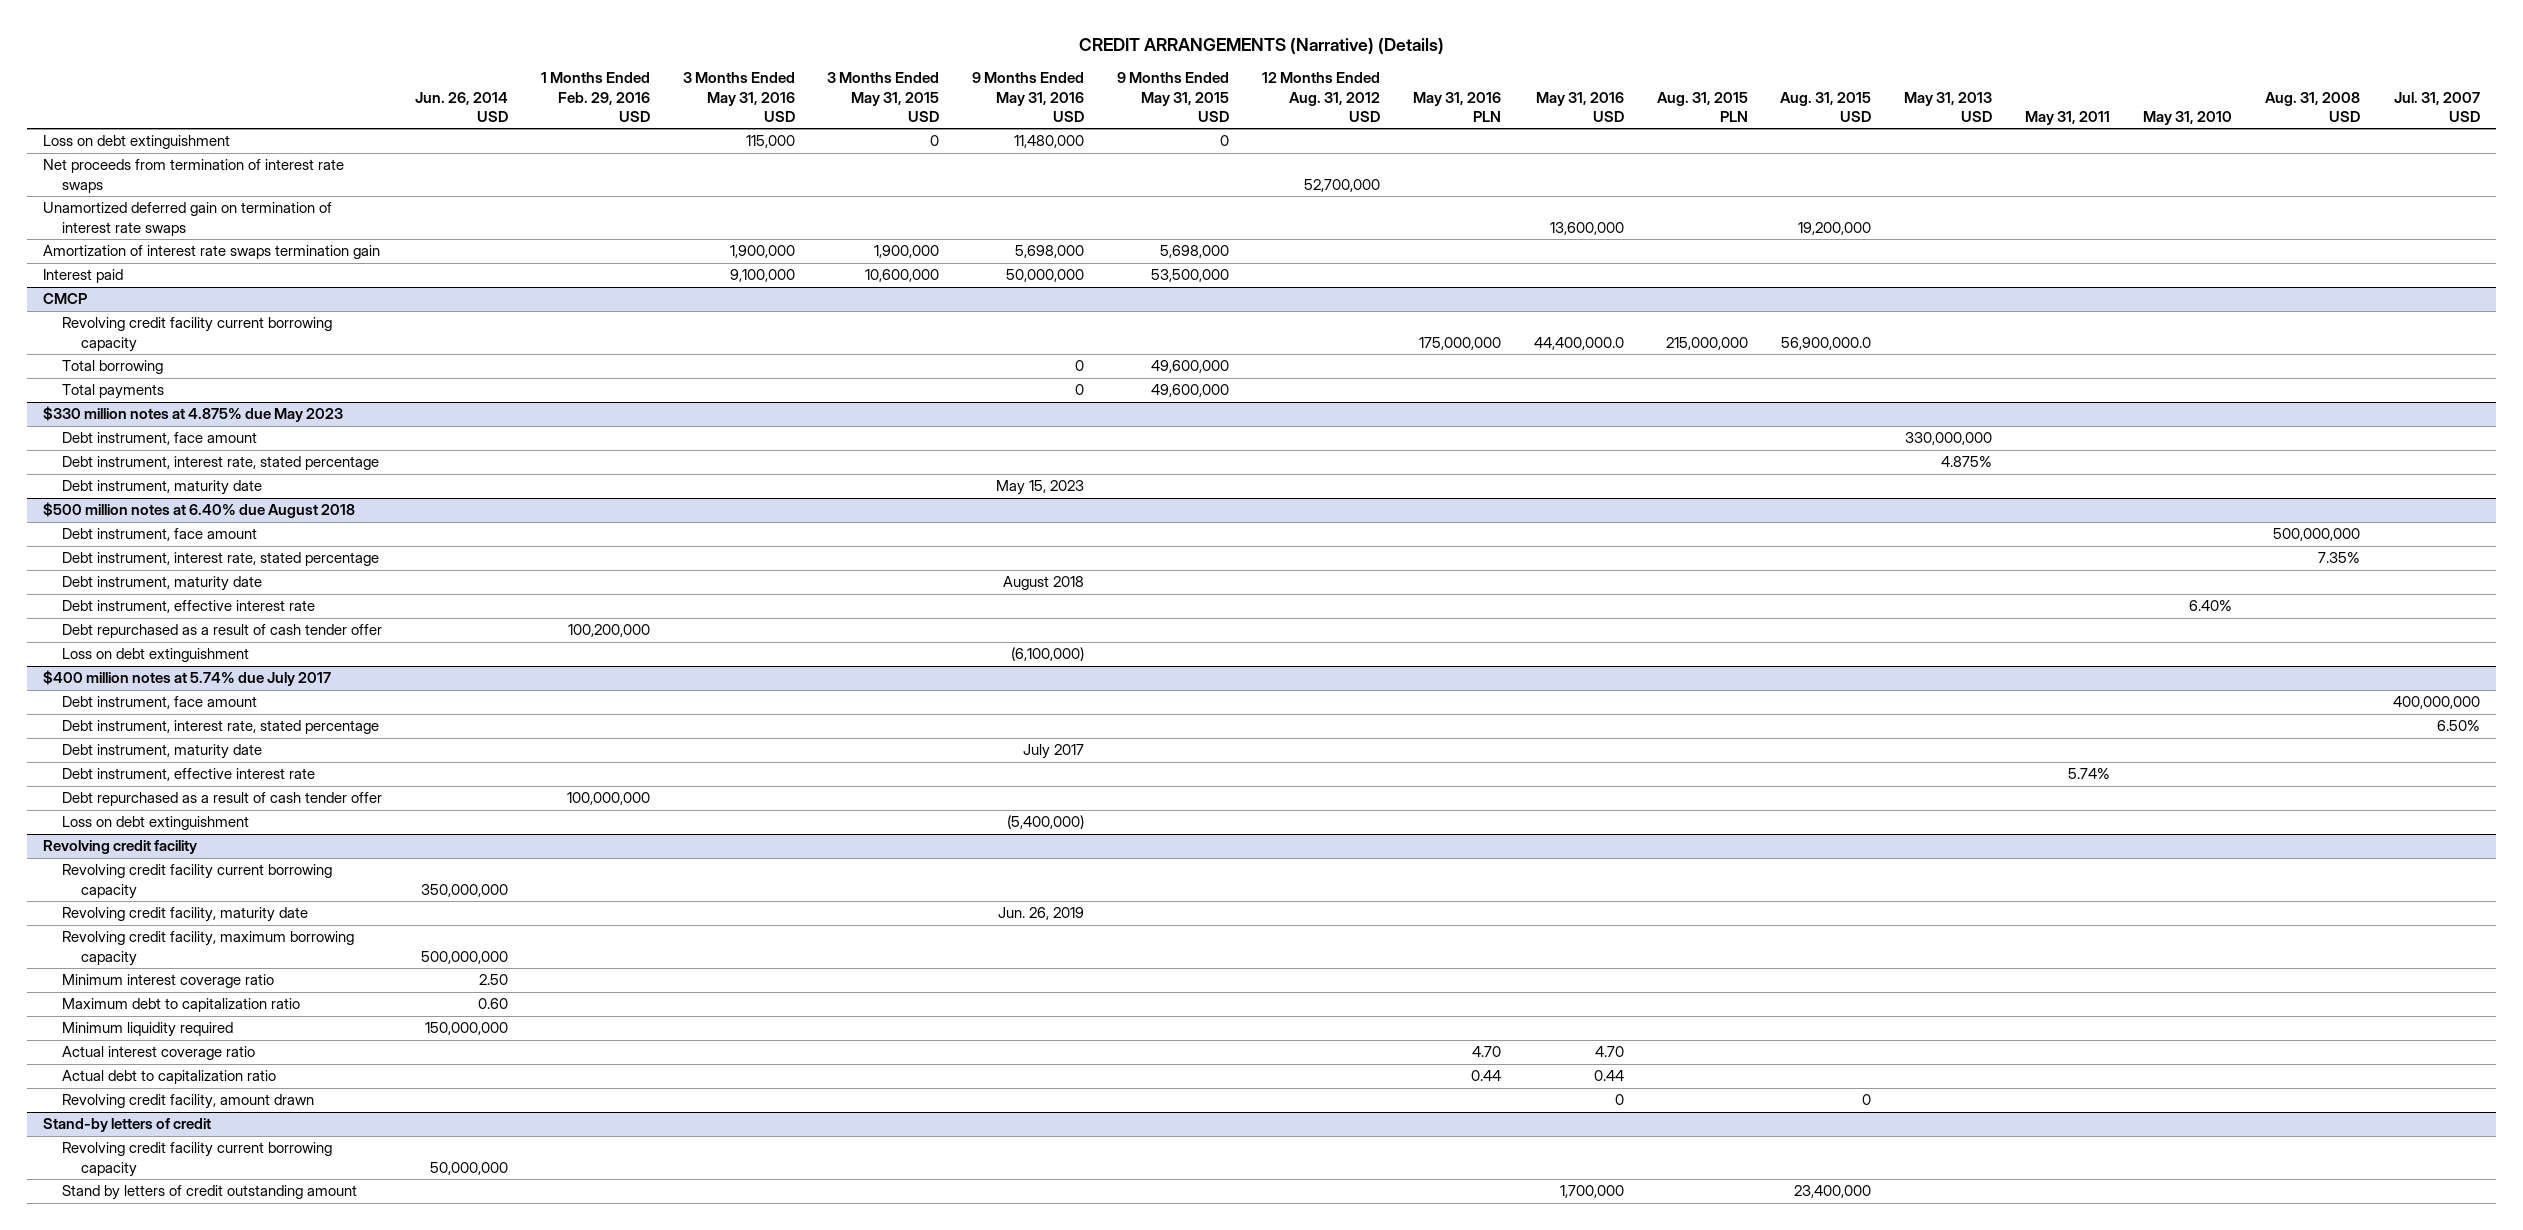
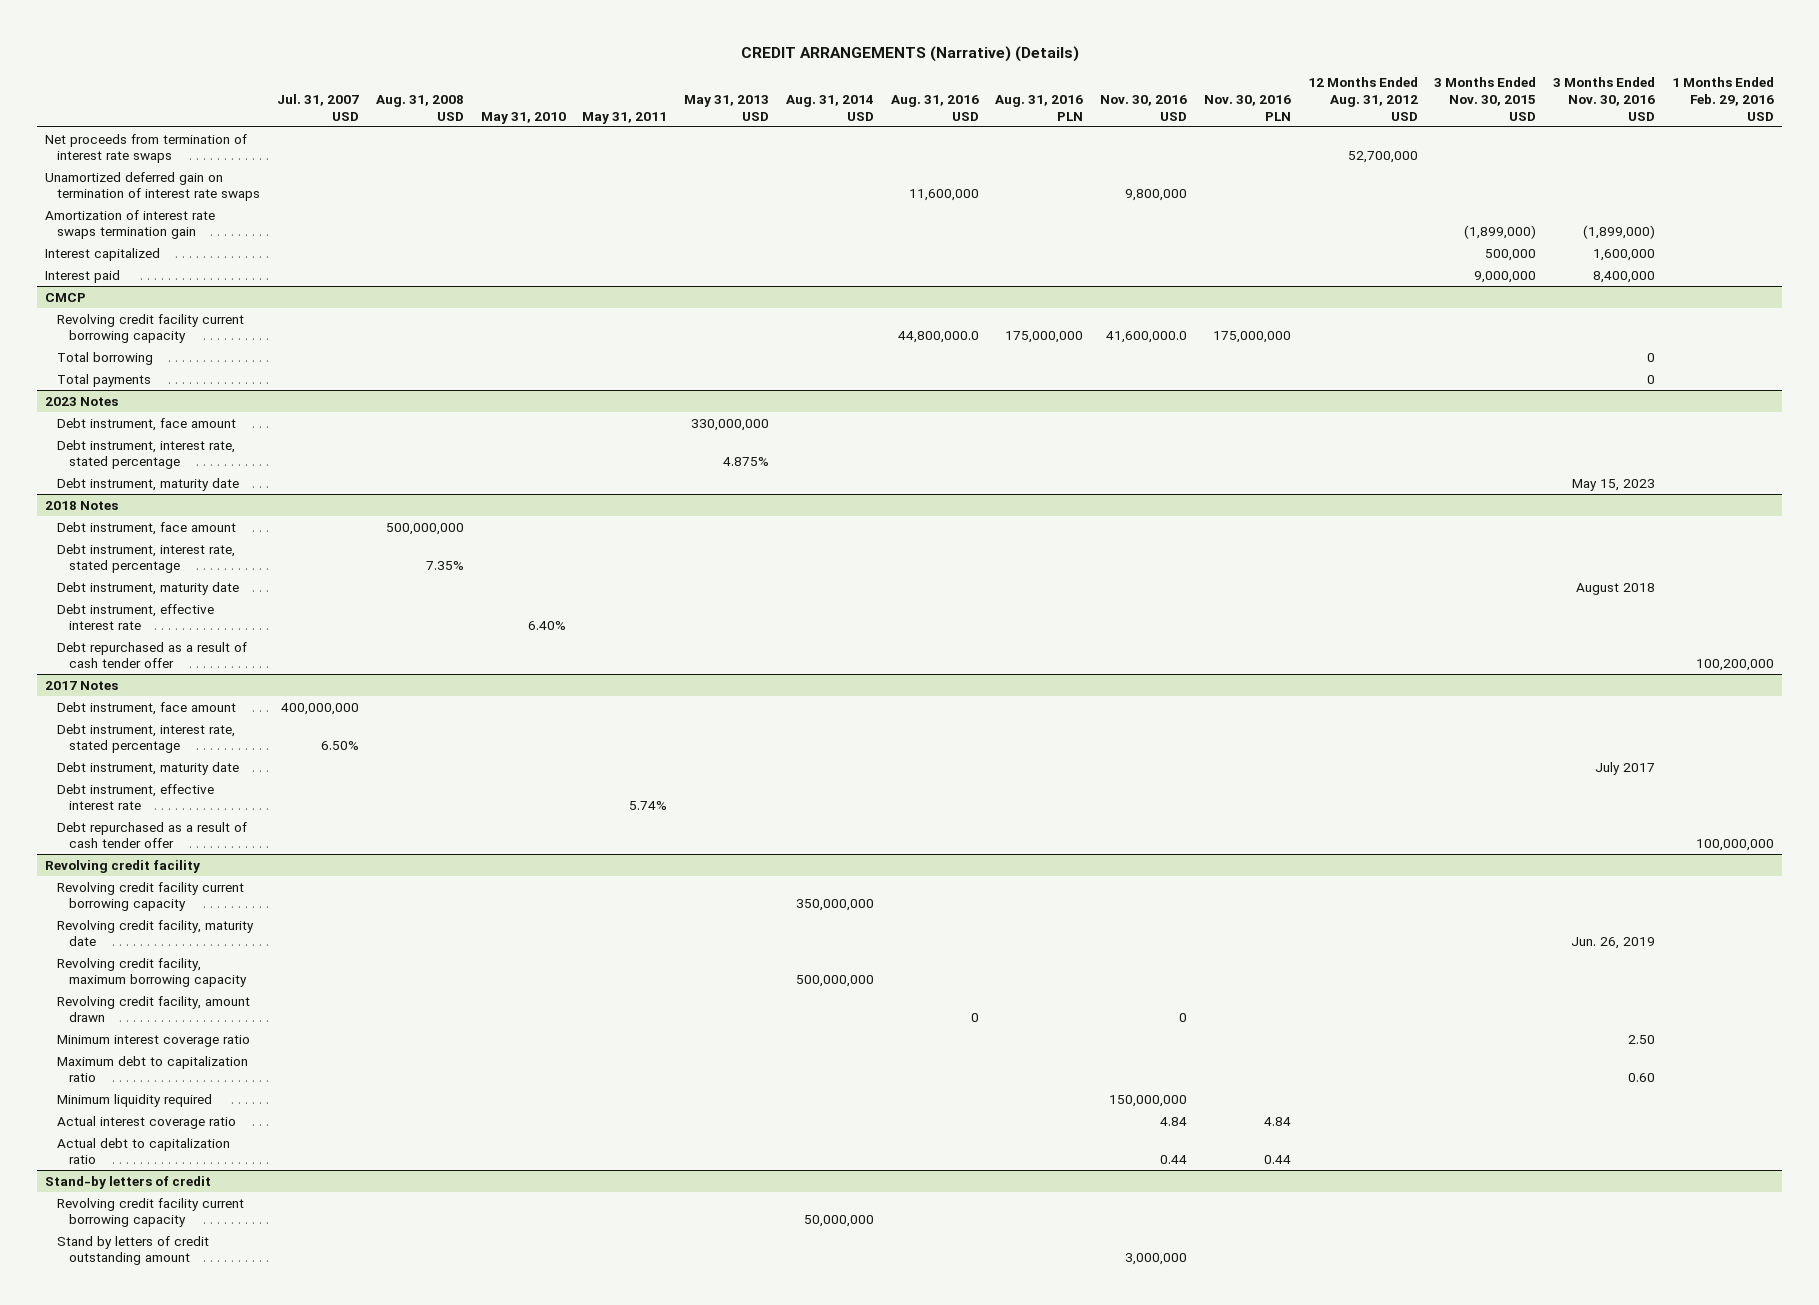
- | Jun. 26, 2014 USD | 1 Months Ended Feb. 29, 2016 USD | 3 Months Ended May 31, 2016 USD | 3 Months Ended May 31, 2015 USD | 9 Months Ended May 31, 2016 USD | 9 Months Ended May 31, 2015 USD | 12 Months Ended Aug. 31, 2012 USD | May 31, 2016 PLN | May 31, 2016 USD | Aug. 31, 2015 PLN | Aug. 31, 2015 USD | May 31, 2013 USD | May 31, 2011 | May 31, 2010 | Aug. 31, 2008 USD | Jul. 31, 2007 USD
+ | Jul. 31, 2007 USD | Aug. 31, 2008 USD | May 31, 2010 | May 31, 2011 | May 31, 2013 USD | Aug. 31, 2014 USD | Aug. 31, 2016 USD | Aug. 31, 2016 PLN | Nov. 30, 2016 USD | Nov. 30, 2016 PLN | 12 Months Ended Aug. 31, 2012 USD | 3 Months Ended Nov. 30, 2015 USD | 3 Months Ended Nov. 30, 2016 USD | 1 Months Ended Feb. 29, 2016 USD
- Loss on debt extinguishment | | | 115,000 | 0 | 11,480,000 | 0 | | | | | | | | | |
+ Interest capitalized | | | | | | | | | | | | 500,000 | 1,600,000 |
- $330 million notes at 4.875% due May 2023
+ 2023 Notes
- $500 million notes at 6.40% due August 2018
+ 2018 Notes
- Loss on debt extinguishment | | | | | (6,100,000) | | | | | | | | | | |
- $400 million notes at 5.74% due July 2017
+ 2017 Notes
- Loss on debt extinguishment | | | | | (5,400,000) | | | | | | | | | | |
@ Revolving credit facility
moved up: Revolving credit facility, amount drawn | | | | | | | 0 | | 0 | | | | |

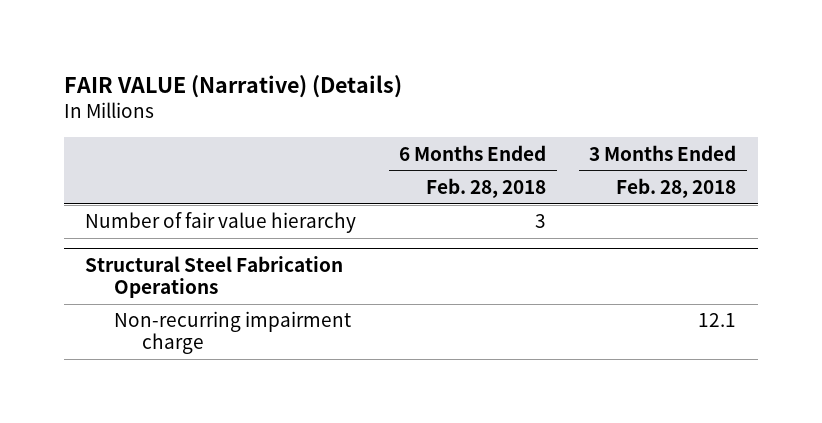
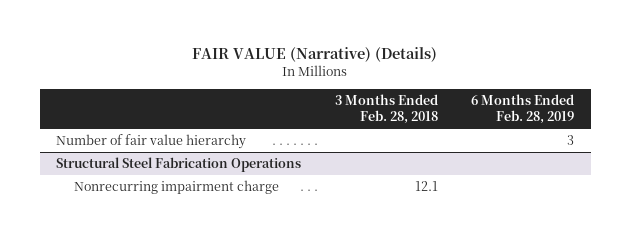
- | 6 Months Ended Feb. 28, 2018 | 3 Months Ended Feb. 28, 2018
+ | 3 Months Ended Feb. 28, 2018 | 6 Months Ended Feb. 28, 2019
@ Structural Steel Fabrication Operations
- Non-recurring impairment charge | | 12.1
+ Nonrecurring impairment charge | 12.1 |

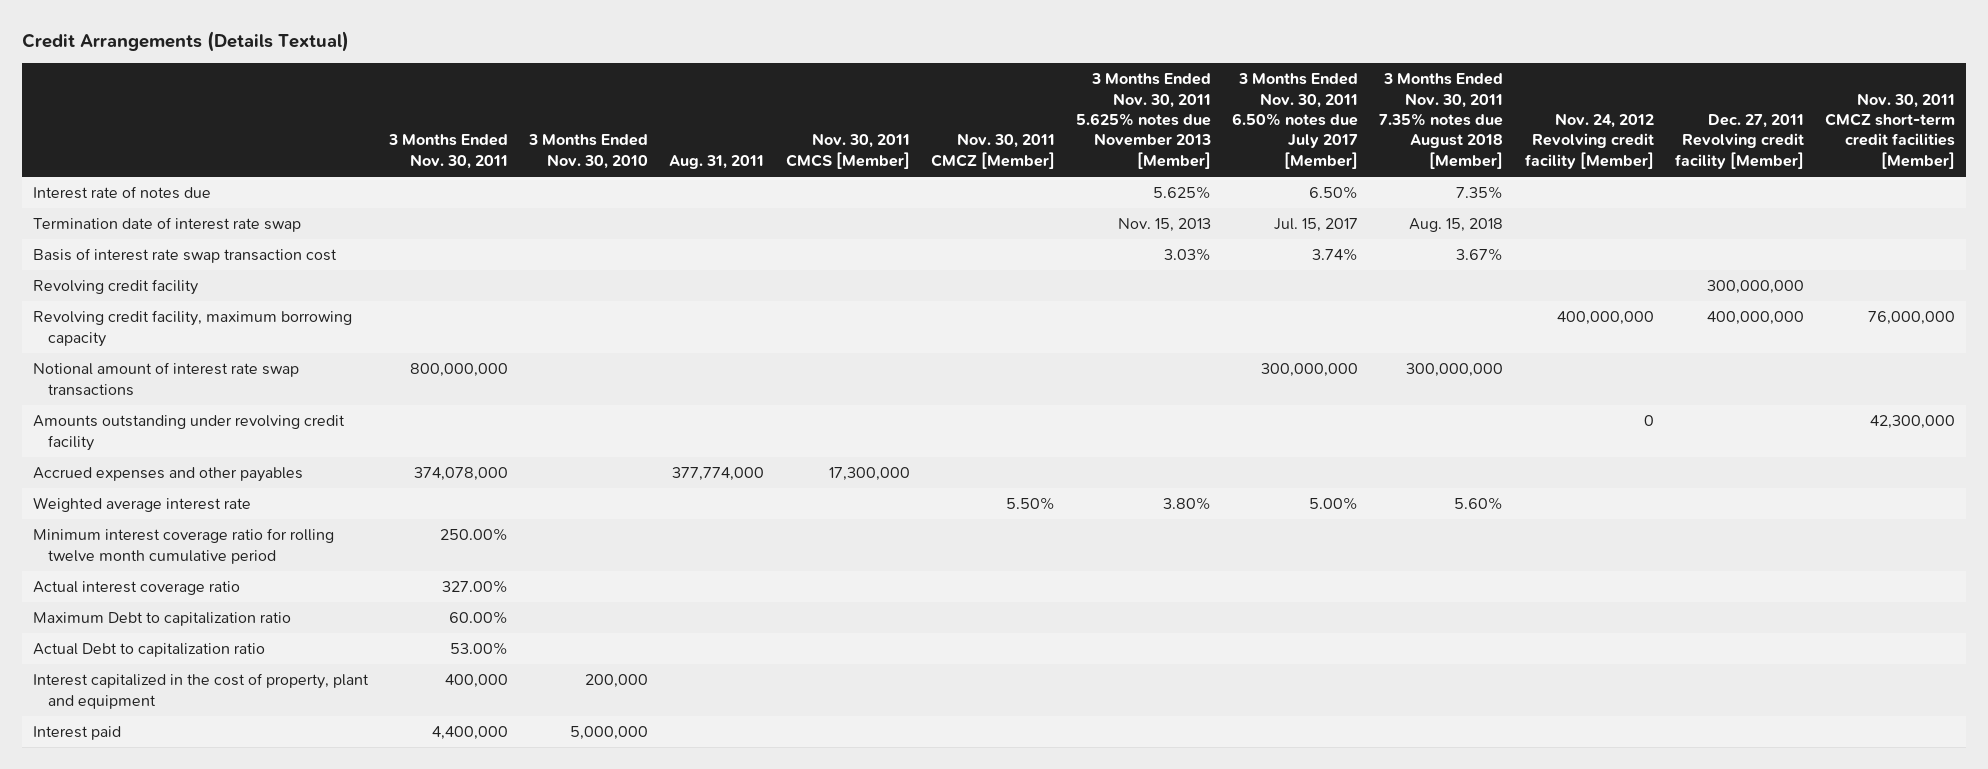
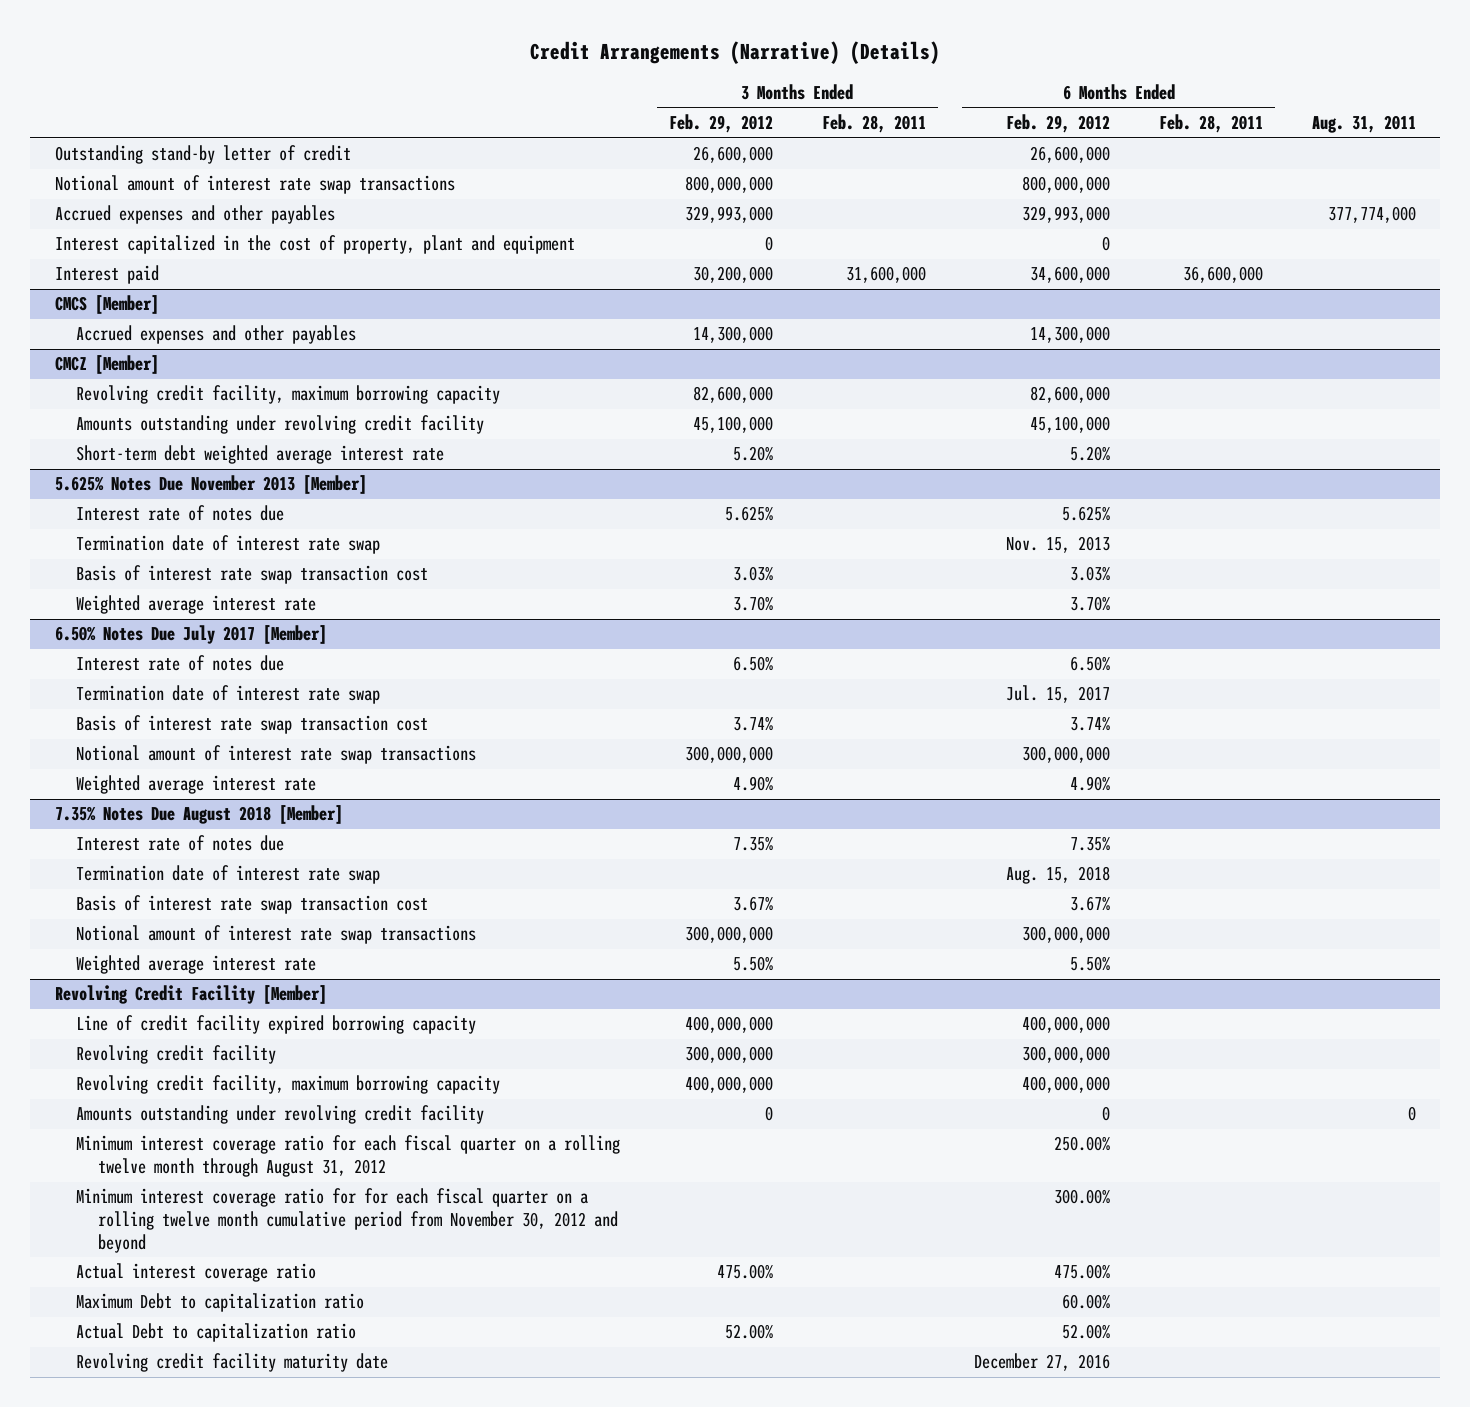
- Credit Arrangements (Details Textual)
+ Credit Arrangements (Narrative) (Details)
- | 3 Months Ended Nov. 30, 2011 | 3 Months Ended Nov. 30, 2010 | Aug. 31, 2011 | Nov. 30, 2011 CMCS [Member] | Nov. 30, 2011 CMCZ [Member] | 3 Months Ended Nov. 30, 2011 5.625% notes due November 2013 [Member] | 3 Months Ended Nov. 30, 2011 6.50% notes due July 2017 [Member] | 3 Months Ended Nov. 30, 2011 7.35% notes due August 2018 [Member] | Nov. 24, 2012 Revolving credit facility [Member] | Dec. 27, 2011 Revolving credit facility [Member] | Nov. 30, 2011 CMCZ short-term credit facilities [Member]
+ | 3 Months Ended Feb. 29, 2012 | 3 Months Ended Feb. 28, 2011 | 6 Months Ended Feb. 29, 2012 | 6 Months Ended Feb. 28, 2011 | Aug. 31, 2011
- Interest rate of notes due | | | | | | 5.625% | 6.50% | 7.35% | | |
- Termination date of interest rate swap | | | | | | Nov. 15, 2013 | Jul. 15, 2017 | Aug. 15, 2018 | | |
- Basis of interest rate swap transaction cost | | | | | | 3.03% | 3.74% | 3.67% | | |
- Revolving credit facility | | | | | | | | | | 300,000,000 |
- Revolving credit facility, maximum borrowing capacity | | | | | | | | | 400,000,000 | 400,000,000 | 76,000,000
+ Outstanding stand-by letter of credit | 26,600,000 | | 26,600,000 | |
- Amounts outstanding under revolving credit facility | | | | | | | | | 0 | | 42,300,000
- Weighted average interest rate | | | | | 5.50% | 3.80% | 5.00% | 5.60% | | |
- Minimum interest coverage ratio for rolling twelve month cumulative period | 250.00% | | | | | | | | | |
- Actual interest coverage ratio | 327.00% | | | | | | | | | |
- Maximum Debt to capitalization ratio | 60.00% | | | | | | | | | |
- Actual Debt to capitalization ratio | 53.00% | | | | | | | | | |
+ CMCS [Member]
+ Accrued expenses and other payables | 14,300,000 | | 14,300,000 | |
+ CMCZ [Member]
+ Revolving credit facility, maximum borrowing capacity | 82,600,000 | | 82,600,000 | |
+ Amounts outstanding under revolving credit facility | 45,100,000 | | 45,100,000 | |
+ Short-term debt weighted average interest rate | 5.20% | | 5.20% | |
+ 5.625% Notes Due November 2013 [Member]
+ Interest rate of notes due | 5.625% | | 5.625% | |
+ Termination date of interest rate swap | | | Nov. 15, 2013 | |
+ Basis of interest rate swap transaction cost | 3.03% | | 3.03% | |
+ Weighted average interest rate | 3.70% | | 3.70% | |
+ 6.50% Notes Due July 2017 [Member]
+ Interest rate of notes due | 6.50% | | 6.50% | |
+ Termination date of interest rate swap | | | Jul. 15, 2017 | |
+ Basis of interest rate swap transaction cost | 3.74% | | 3.74% | |
+ Notional amount of interest rate swap transactions | 300,000,000 | | 300,000,000 | |
+ Weighted average interest rate | 4.90% | | 4.90% | |
+ 7.35% Notes Due August 2018 [Member]
+ Interest rate of notes due | 7.35% | | 7.35% | |
+ Termination date of interest rate swap | | | Aug. 15, 2018 | |
+ Basis of interest rate swap transaction cost | 3.67% | | 3.67% | |
+ Notional amount of interest rate swap transactions | 300,000,000 | | 300,000,000 | |
+ Weighted average interest rate | 5.50% | | 5.50% | |
+ Revolving Credit Facility [Member]
+ Line of credit facility expired borrowing capacity | 400,000,000 | | 400,000,000 | |
+ Revolving credit facility | 300,000,000 | | 300,000,000 | |
+ Revolving credit facility, maximum borrowing capacity | 400,000,000 | | 400,000,000 | |
+ Amounts outstanding under revolving credit facility | 0 | | 0 | | 0
+ Minimum interest coverage ratio for each fiscal quarter on a rolling twelve month through August 31, 2012 | | | 250.00% | |
+ Minimum interest coverage ratio for for each fiscal quarter on a rolling twelve month cumulative period from November 30, 2012 and beyond | | | 300.00% | |
+ Actual interest coverage ratio | 475.00% | | 475.00% | |
+ Maximum Debt to capitalization ratio | | | 60.00% | |
+ Actual Debt to capitalization ratio | 52.00% | | 52.00% | |
+ Revolving credit facility maturity date | | | December 27, 2016 | |

